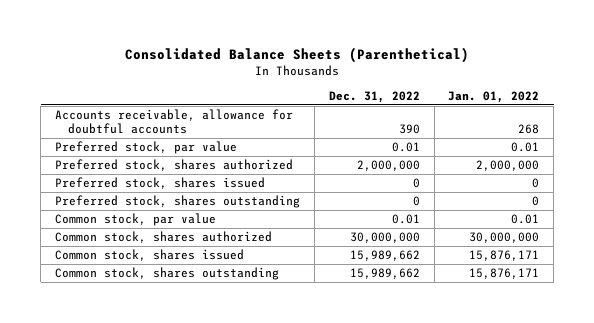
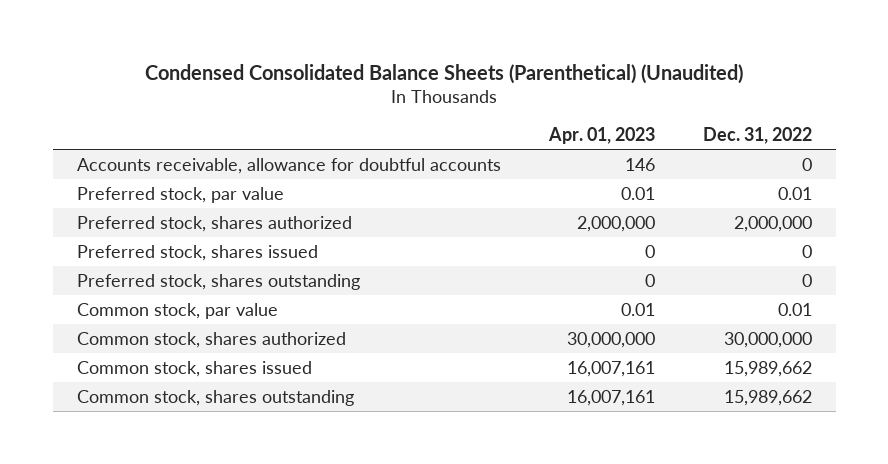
- Consolidated Balance Sheets (Parenthetical)
+ Condensed Consolidated Balance Sheets (Parenthetical) (Unaudited)
- | Dec. 31, 2022 | Jan. 01, 2022
+ | Apr. 01, 2023 | Dec. 31, 2022
- Accounts receivable, allowance for doubtful accounts | 390 | 268
+ Accounts receivable, allowance for doubtful accounts | 146 | 0

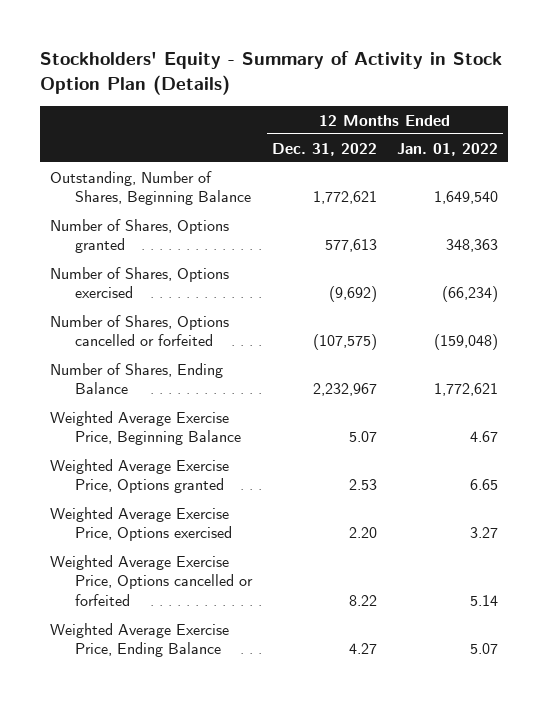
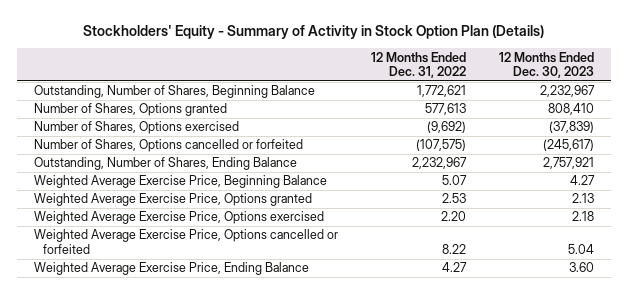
- | 12 Months Ended Dec. 31, 2022 | 12 Months Ended Jan. 01, 2022
+ | 12 Months Ended Dec. 31, 2022 | 12 Months Ended Dec. 30, 2023
- Number of Shares, Ending Balance | 2,232,967 | 1,772,621
+ Outstanding, Number of Shares, Ending Balance | 2,232,967 | 2,757,921

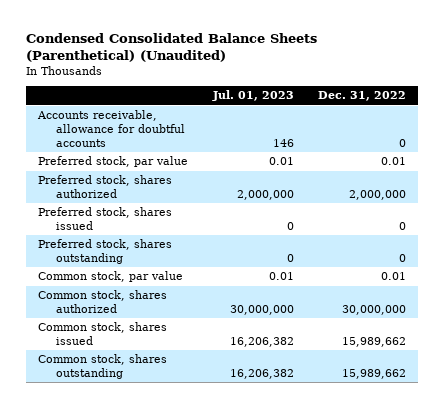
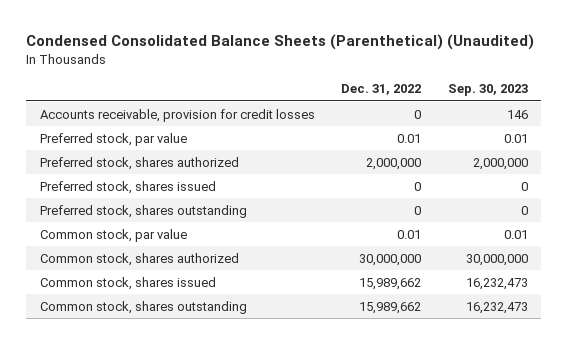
- | Jul. 01, 2023 | Dec. 31, 2022
+ | Dec. 31, 2022 | Sep. 30, 2023
- Accounts receivable, allowance for doubtful accounts | 146 | 0
+ Accounts receivable, provision for credit losses | 0 | 146

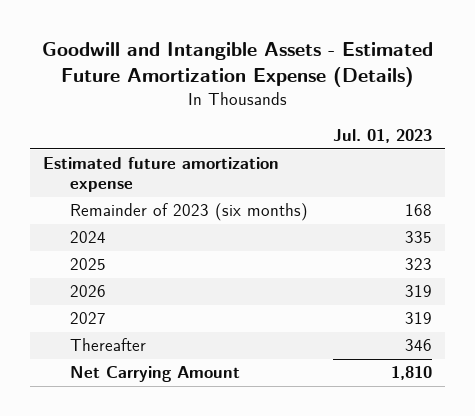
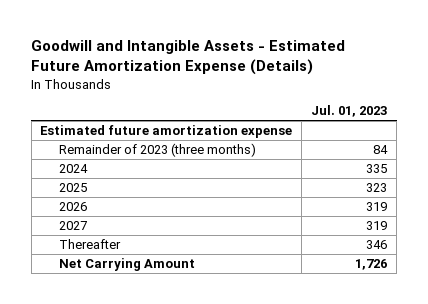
- Remainder of 2023 (six months) | 168
+ Remainder of 2023 (three months) | 84
- Net Carrying Amount | 1,810
+ Net Carrying Amount | 1,726

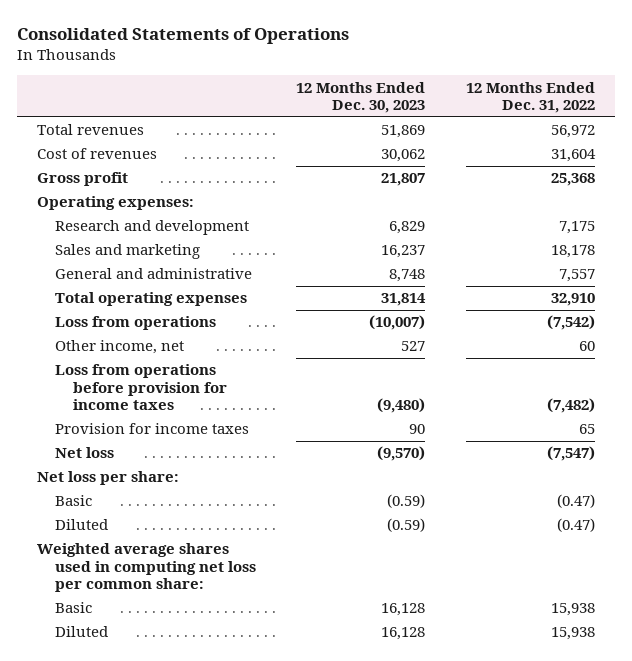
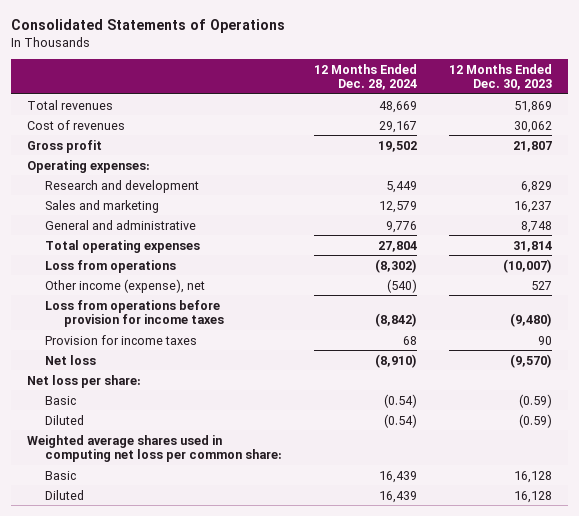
- | 12 Months Ended Dec. 30, 2023 | 12 Months Ended Dec. 31, 2022
+ | 12 Months Ended Dec. 28, 2024 | 12 Months Ended Dec. 30, 2023
- Other income, net | 527 | 60
+ Other income (expense), net | (540) | 527

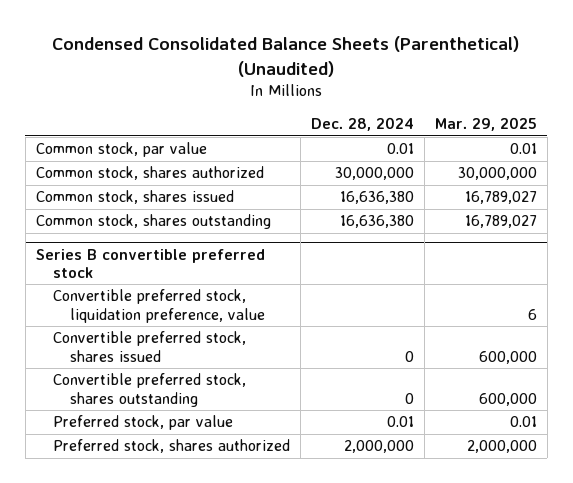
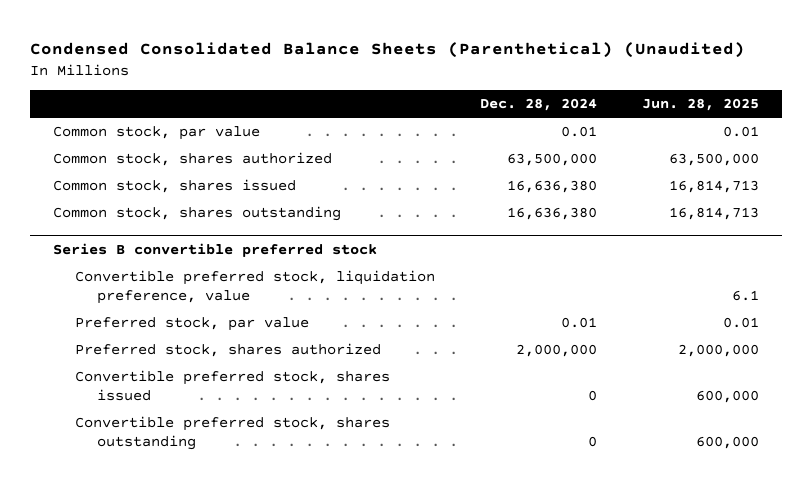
- | Dec. 28, 2024 | Mar. 29, 2025
+ | Dec. 28, 2024 | Jun. 28, 2025
- Common stock, shares authorized | 30,000,000 | 30,000,000
+ Common stock, shares authorized | 63,500,000 | 63,500,000
@ Series B convertible preferred stock
moved down: Convertible preferred stock, shares issued | 0 | 600,000
moved down: Convertible preferred stock, shares outstanding | 0 | 600,000

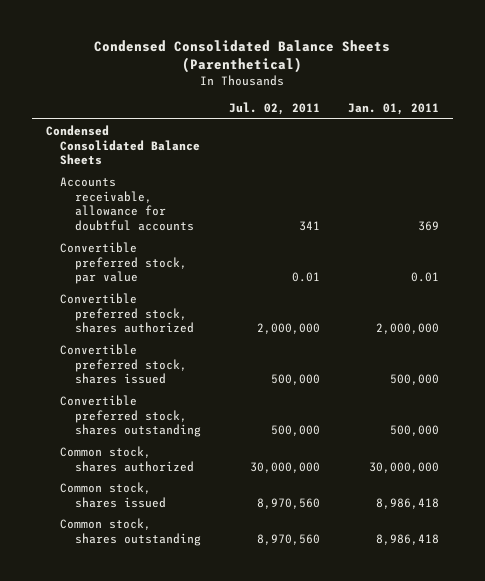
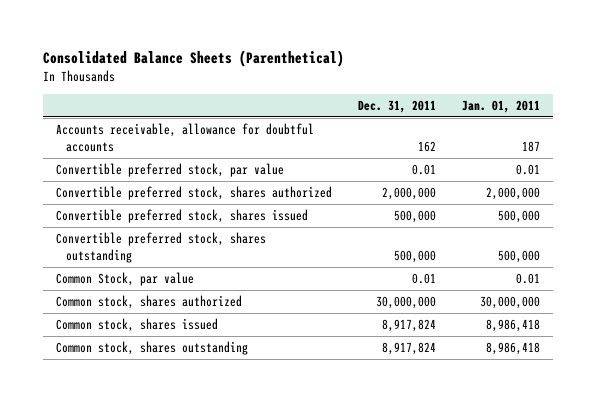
- Condensed Consolidated Balance Sheets (Parenthetical)
+ Consolidated Balance Sheets (Parenthetical)
- | Jul. 02, 2011 | Jan. 01, 2011
+ | Dec. 31, 2011 | Jan. 01, 2011
- Condensed Consolidated Balance Sheets
- Accounts receivable, allowance for doubtful accounts | 341 | 369
+ Accounts receivable, allowance for doubtful accounts | 162 | 187
+ Common Stock, par value | 0.01 | 0.01

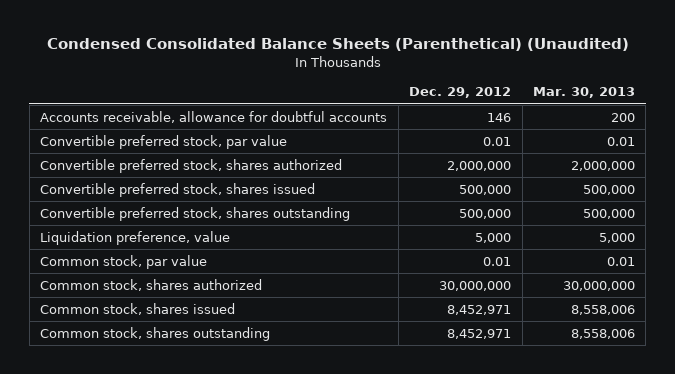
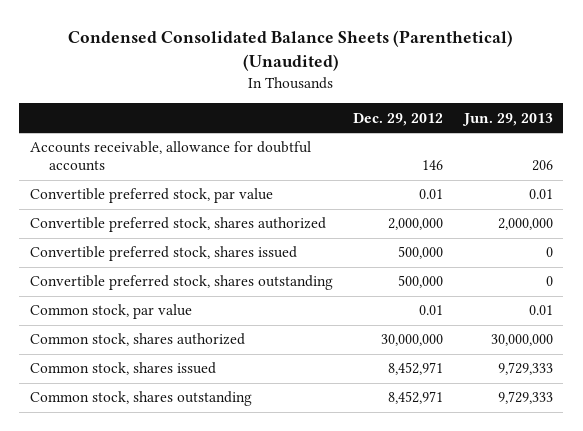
- | Dec. 29, 2012 | Mar. 30, 2013
+ | Dec. 29, 2012 | Jun. 29, 2013
- Liquidation preference, value | 5,000 | 5,000

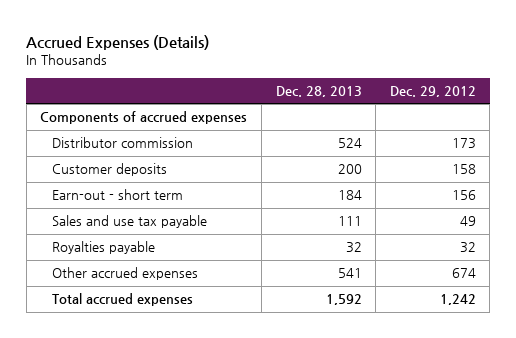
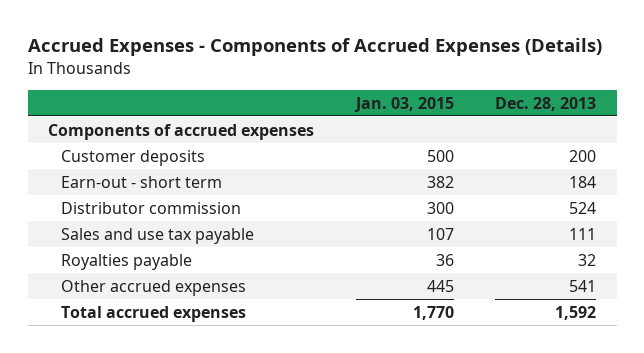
- Accrued Expenses (Details)
+ Accrued Expenses - Components of Accrued Expenses (Details)
- | Dec. 28, 2013 | Dec. 29, 2012
+ | Jan. 03, 2015 | Dec. 28, 2013
moved down: Distributor commission | 300 | 524

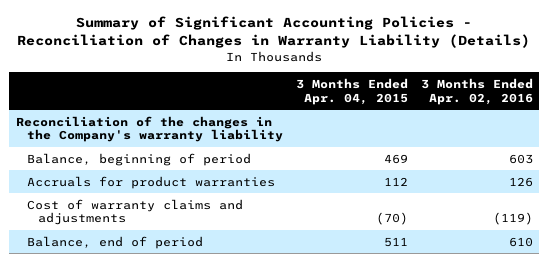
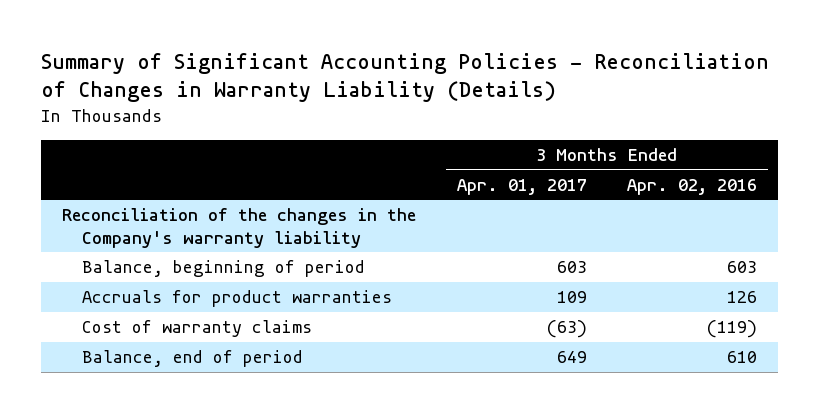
- | 3 Months Ended Apr. 04, 2015 | 3 Months Ended Apr. 02, 2016
+ | 3 Months Ended Apr. 01, 2017 | 3 Months Ended Apr. 02, 2016
- Cost of warranty claims and adjustments | (70) | (119)
+ Cost of warranty claims | (63) | (119)

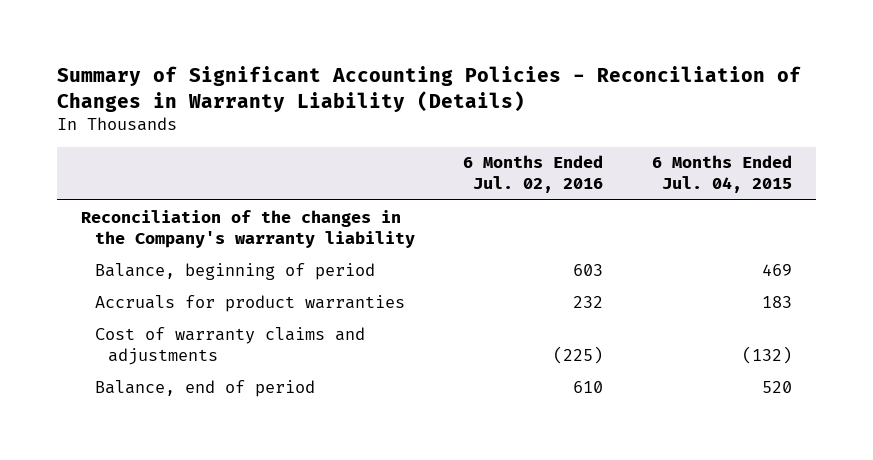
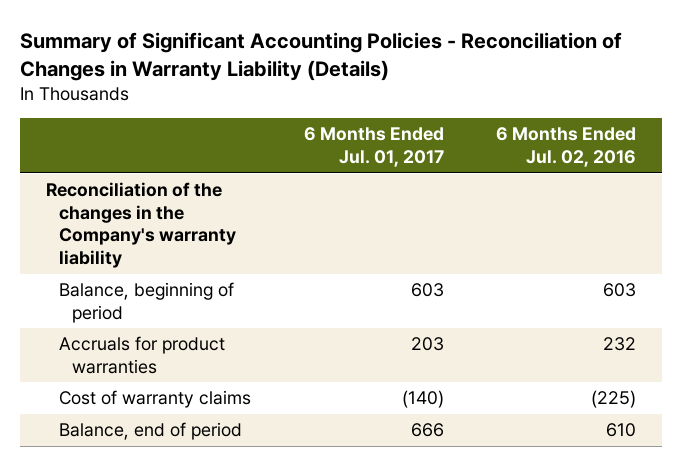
- | 6 Months Ended Jul. 02, 2016 | 6 Months Ended Jul. 04, 2015
+ | 6 Months Ended Jul. 01, 2017 | 6 Months Ended Jul. 02, 2016
- Cost of warranty claims and adjustments | (225) | (132)
+ Cost of warranty claims | (140) | (225)

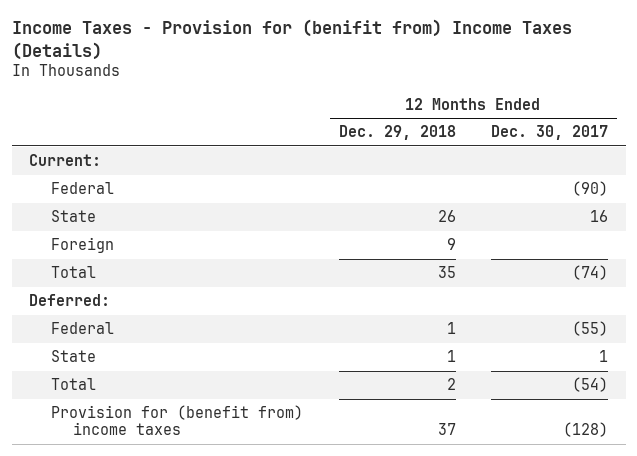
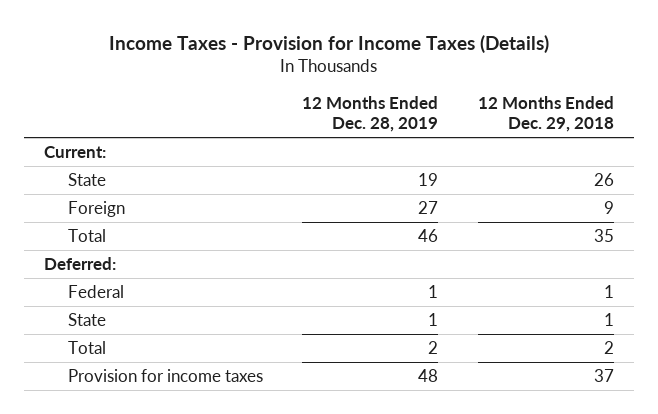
- Income Taxes - Provision for (benifit from) Income Taxes (Details)
+ Income Taxes - Provision for Income Taxes (Details)
- | 12 Months Ended Dec. 29, 2018 | 12 Months Ended Dec. 30, 2017
+ | 12 Months Ended Dec. 28, 2019 | 12 Months Ended Dec. 29, 2018
- Federal | | (90)
- Provision for (benefit from) income taxes | 37 | (128)
+ Provision for income taxes | 48 | 37

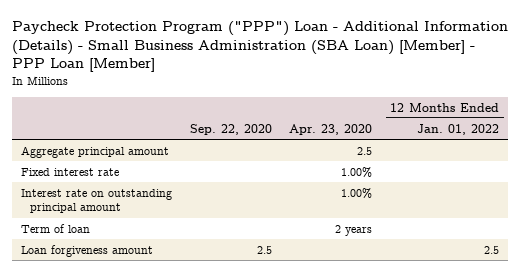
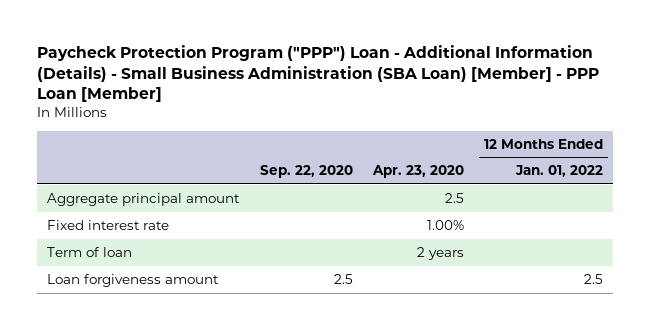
- Interest rate on outstanding principal amount | | 1.00% |

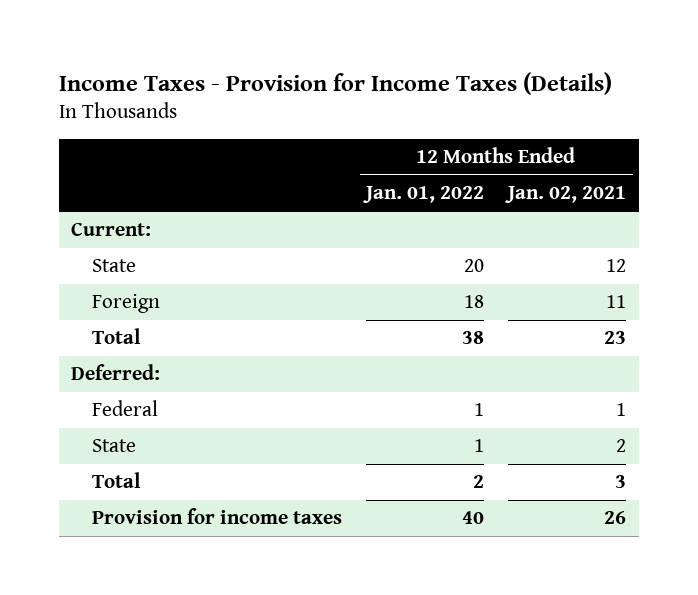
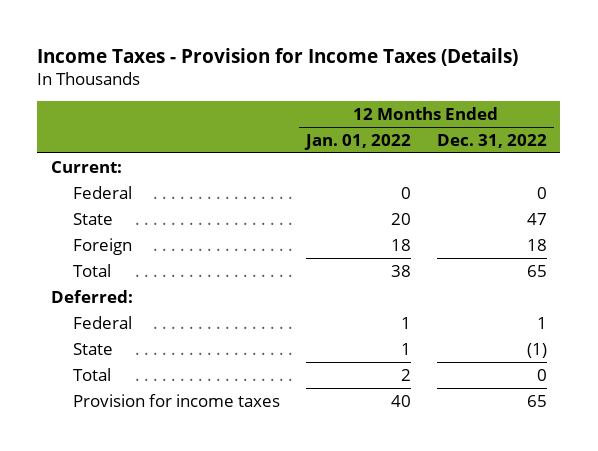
- | 12 Months Ended Jan. 01, 2022 | 12 Months Ended Jan. 02, 2021
+ | 12 Months Ended Jan. 01, 2022 | 12 Months Ended Dec. 31, 2022
+ Federal | 0 | 0

